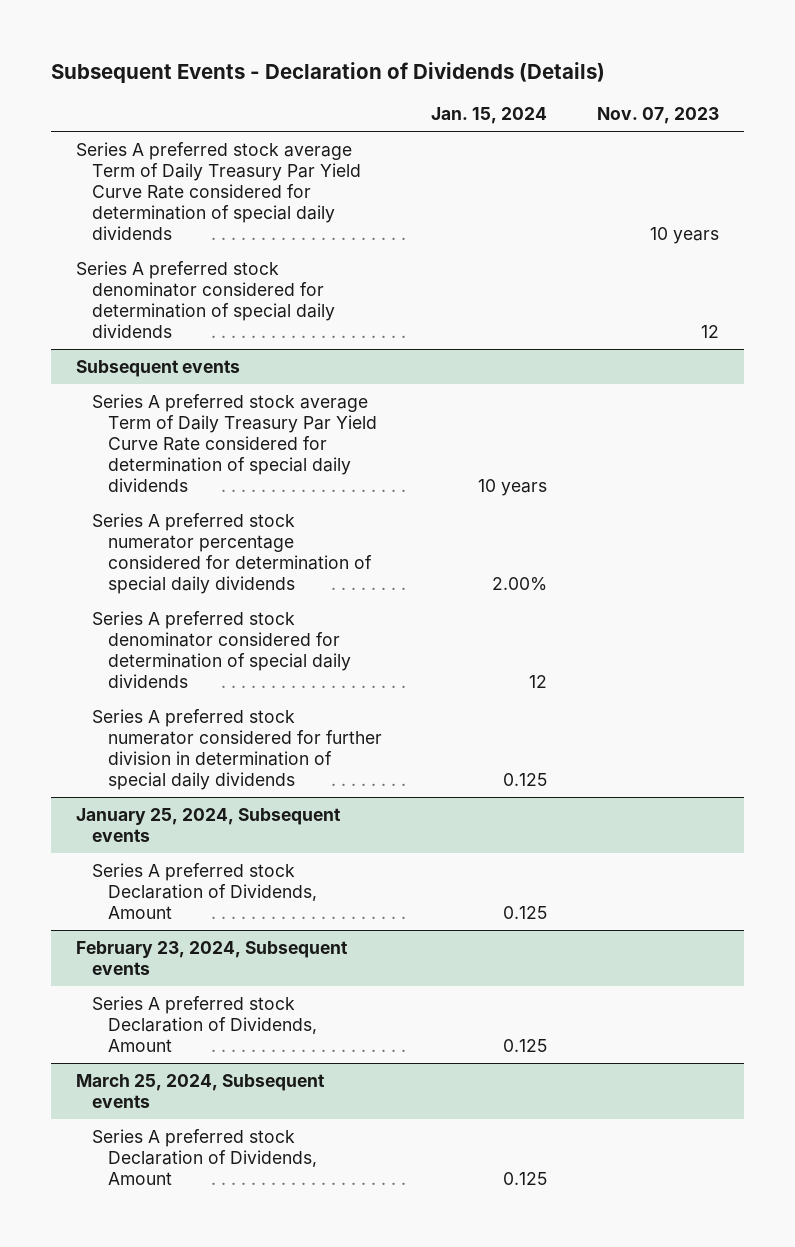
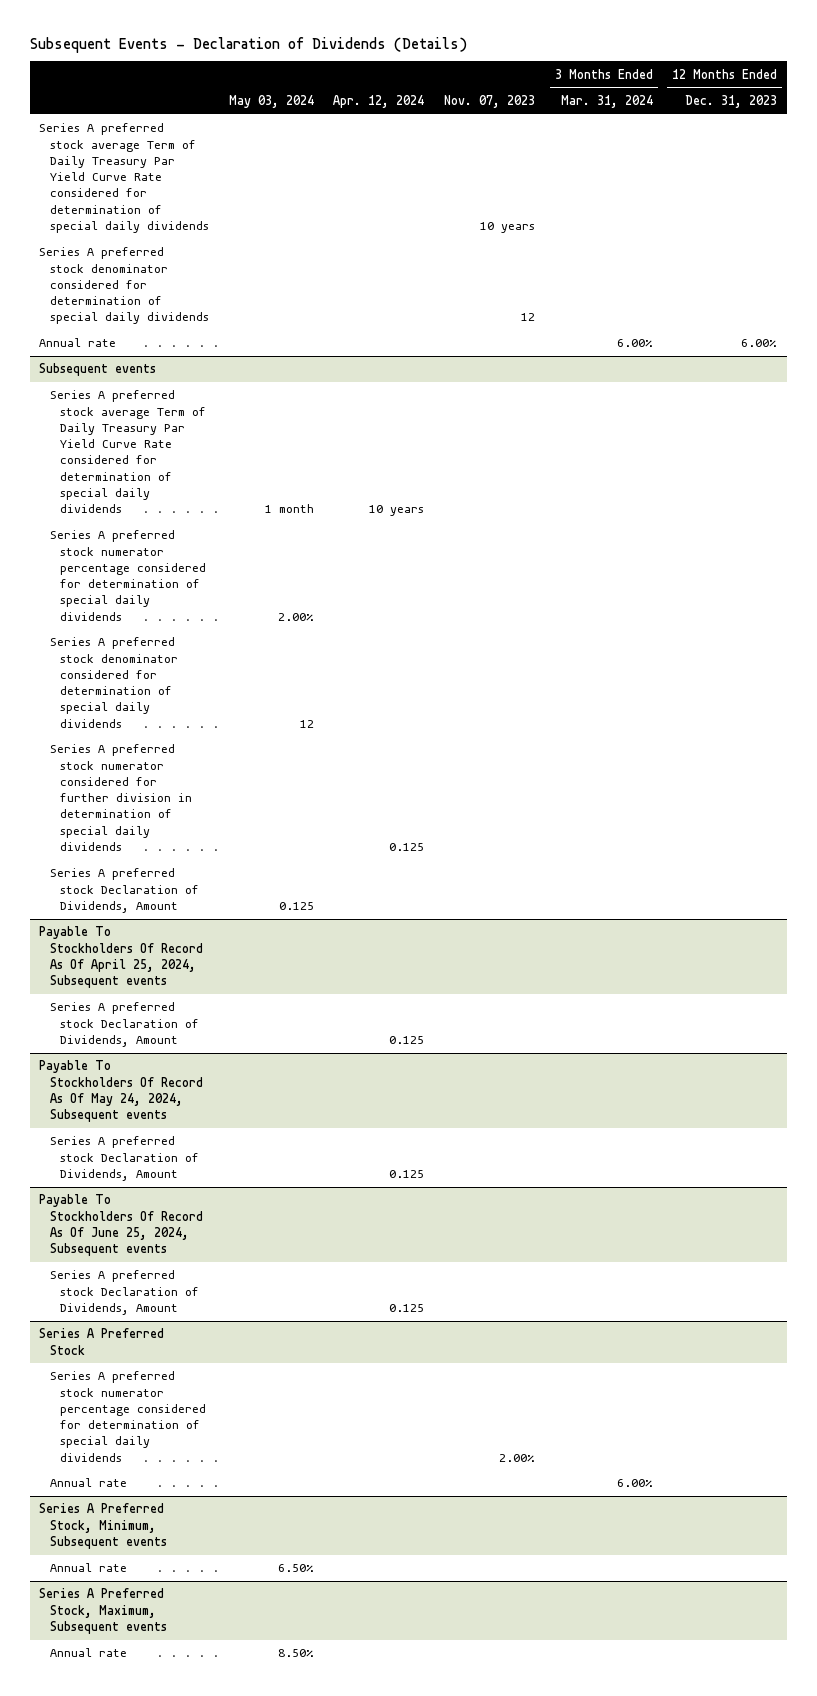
- | Jan. 15, 2024 | Nov. 07, 2023
+ | May 03, 2024 | Apr. 12, 2024 | Nov. 07, 2023 | 3 Months Ended Mar. 31, 2024 | 12 Months Ended Dec. 31, 2023
+ Annual rate | | | | 6.00% | 6.00%
- January 25, 2024, Subsequent events
- Series A preferred stock Declaration of Dividends, Amount | 0.125 |
- February 23, 2024, Subsequent events
- Series A preferred stock Declaration of Dividends, Amount | 0.125 |
- March 25, 2024, Subsequent events
- Series A preferred stock Declaration of Dividends, Amount | 0.125 |
@ Subsequent events
+ Series A preferred stock Declaration of Dividends, Amount | 0.125 | | | |
+ Payable To Stockholders Of Record As Of April 25, 2024, Subsequent events
+ Series A preferred stock Declaration of Dividends, Amount | | 0.125 | | |
+ Payable To Stockholders Of Record As Of May 24, 2024, Subsequent events
+ Series A preferred stock Declaration of Dividends, Amount | | 0.125 | | |
+ Payable To Stockholders Of Record As Of June 25, 2024, Subsequent events
+ Series A preferred stock Declaration of Dividends, Amount | | 0.125 | | |
+ Series A Preferred Stock
+ Series A preferred stock numerator percentage considered for determination of special daily dividends | | | 2.00% | |
+ Annual rate | | | | 6.00% |
+ Series A Preferred Stock, Minimum, Subsequent events
+ Annual rate | 6.50% | | | |
+ Series A Preferred Stock, Maximum, Subsequent events
+ Annual rate | 8.50% | | | |

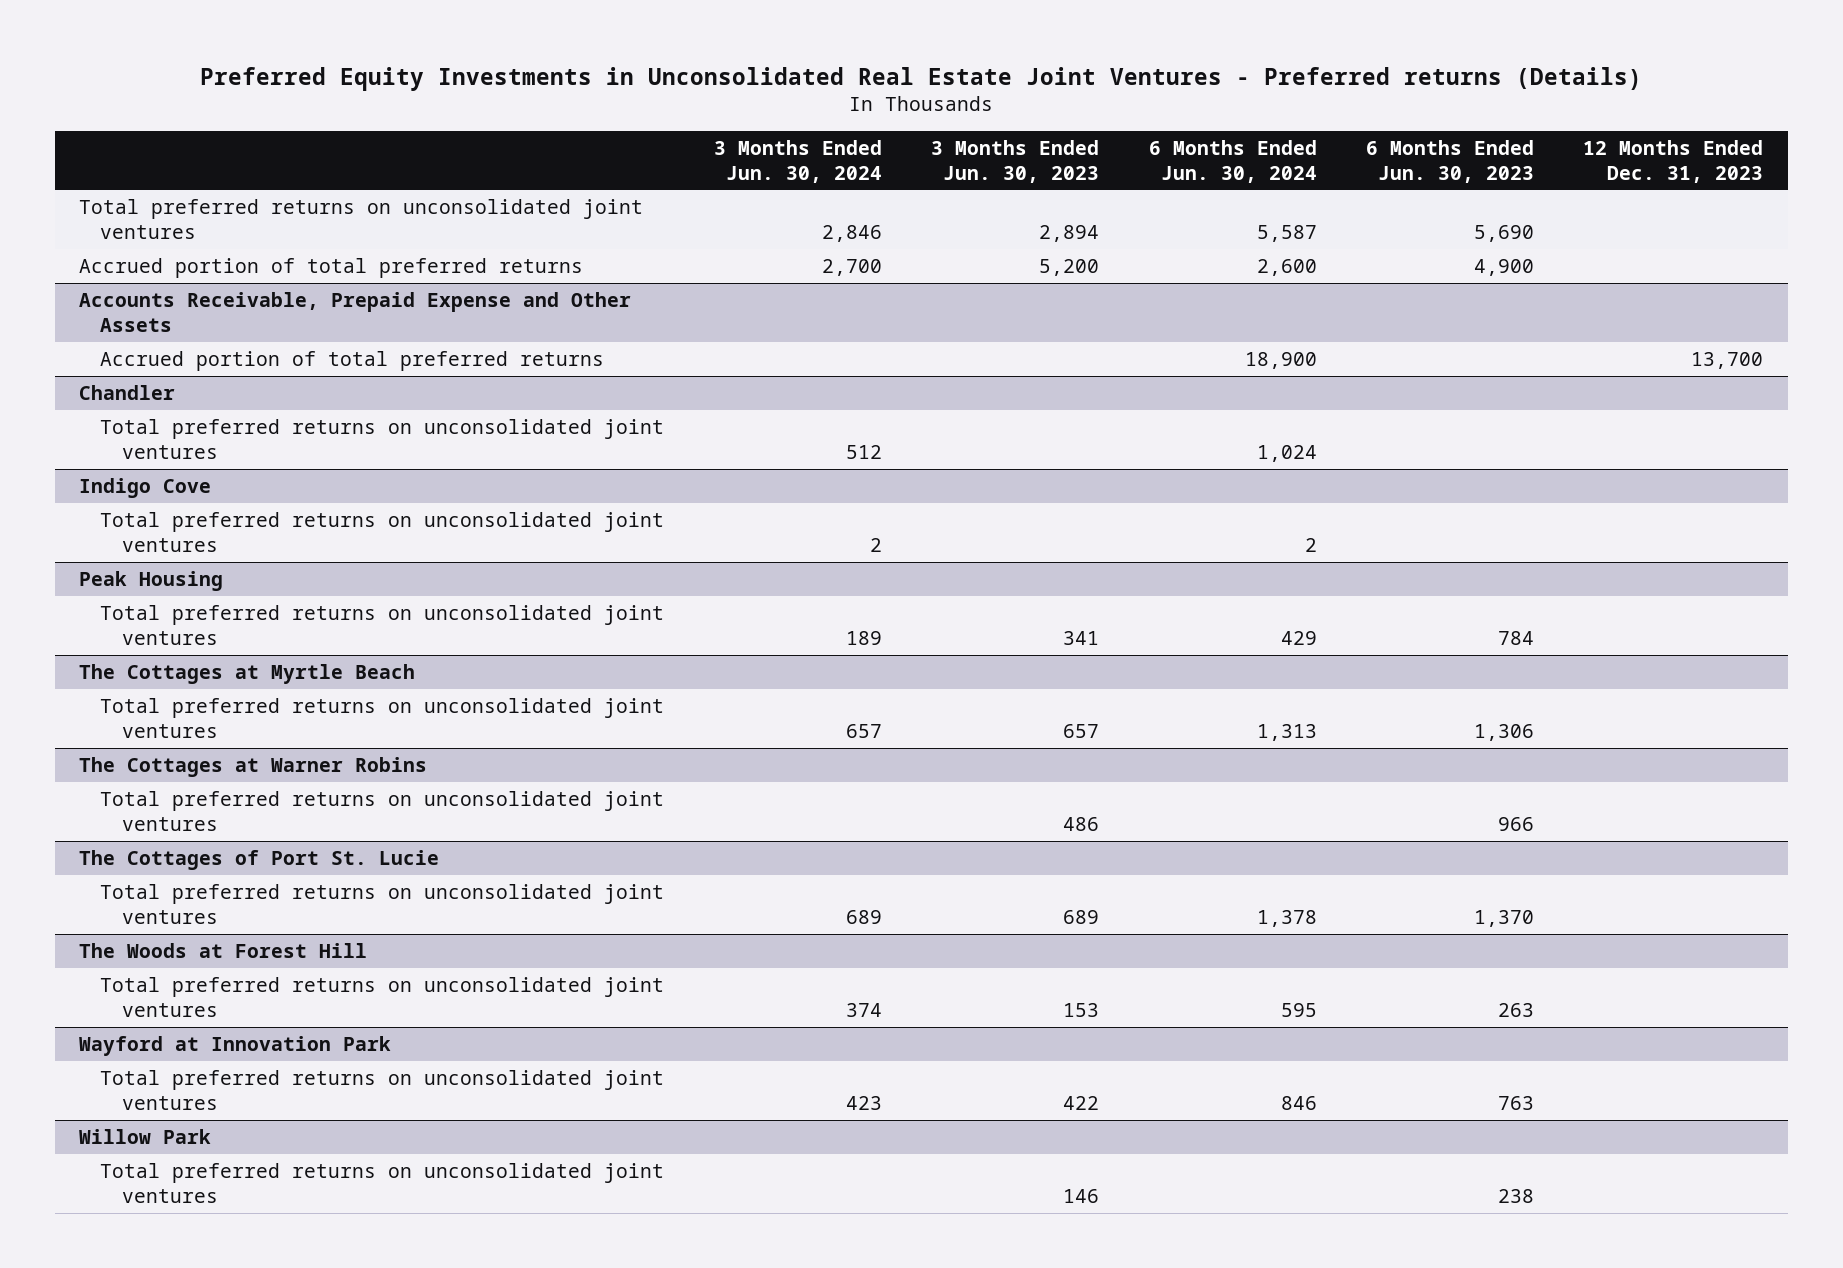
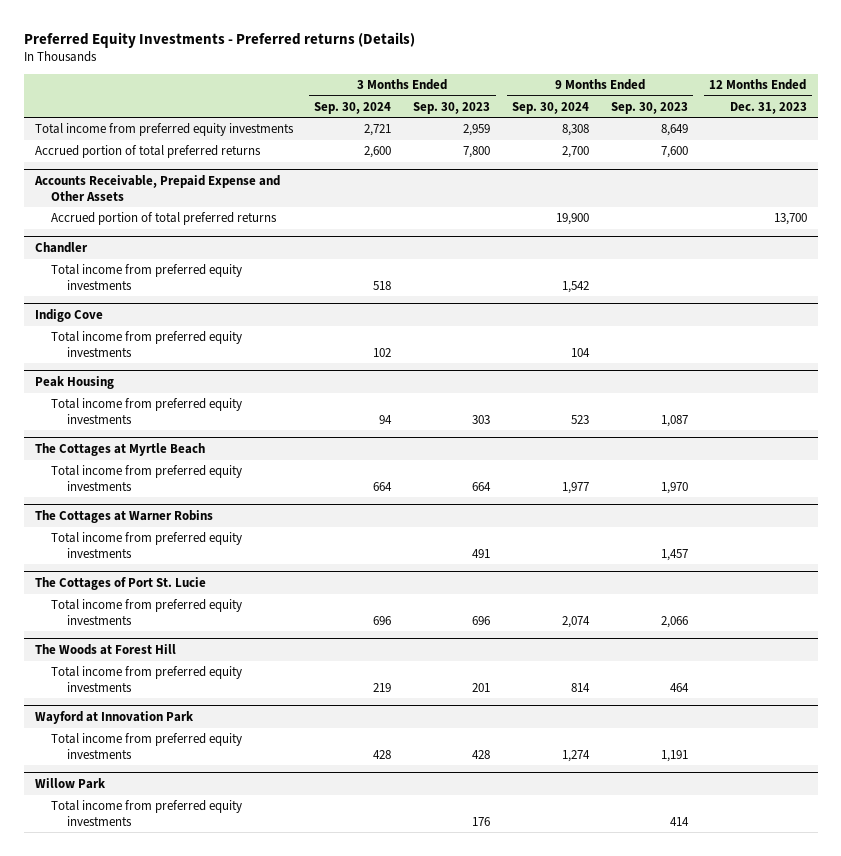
- Preferred Equity Investments in Unconsolidated Real Estate Joint Ventures - Preferred returns (Details)
+ Preferred Equity Investments - Preferred returns (Details)
- | 3 Months Ended Jun. 30, 2024 | 3 Months Ended Jun. 30, 2023 | 6 Months Ended Jun. 30, 2024 | 6 Months Ended Jun. 30, 2023 | 12 Months Ended Dec. 31, 2023
+ | 3 Months Ended Sep. 30, 2024 | 3 Months Ended Sep. 30, 2023 | 9 Months Ended Sep. 30, 2024 | 9 Months Ended Sep. 30, 2023 | 12 Months Ended Dec. 31, 2023
- Total preferred returns on unconsolidated joint ventures | 2,846 | 2,894 | 5,587 | 5,690 |
+ Total income from preferred equity investments | 2,721 | 2,959 | 8,308 | 8,649 |
@ Chandler
- Total preferred returns on unconsolidated joint ventures | 512 | | 1,024 | |
+ Total income from preferred equity investments | 518 | | 1,542 | |
@ Indigo Cove
- Total preferred returns on unconsolidated joint ventures | 2 | | 2 | |
+ Total income from preferred equity investments | 102 | | 104 | |
@ Peak Housing
- Total preferred returns on unconsolidated joint ventures | 189 | 341 | 429 | 784 |
+ Total income from preferred equity investments | 94 | 303 | 523 | 1,087 |
@ The Cottages at Myrtle Beach
- Total preferred returns on unconsolidated joint ventures | 657 | 657 | 1,313 | 1,306 |
+ Total income from preferred equity investments | 664 | 664 | 1,977 | 1,970 |
@ The Cottages at Warner Robins
- Total preferred returns on unconsolidated joint ventures | | 486 | | 966 |
+ Total income from preferred equity investments | | 491 | | 1,457 |
@ The Cottages of Port St. Lucie
- Total preferred returns on unconsolidated joint ventures | 689 | 689 | 1,378 | 1,370 |
+ Total income from preferred equity investments | 696 | 696 | 2,074 | 2,066 |
@ The Woods at Forest Hill
- Total preferred returns on unconsolidated joint ventures | 374 | 153 | 595 | 263 |
+ Total income from preferred equity investments | 219 | 201 | 814 | 464 |
@ Wayford at Innovation Park
- Total preferred returns on unconsolidated joint ventures | 423 | 422 | 846 | 763 |
+ Total income from preferred equity investments | 428 | 428 | 1,274 | 1,191 |
@ Willow Park
- Total preferred returns on unconsolidated joint ventures | | 146 | | 238 |
+ Total income from preferred equity investments | | 176 | | 414 |

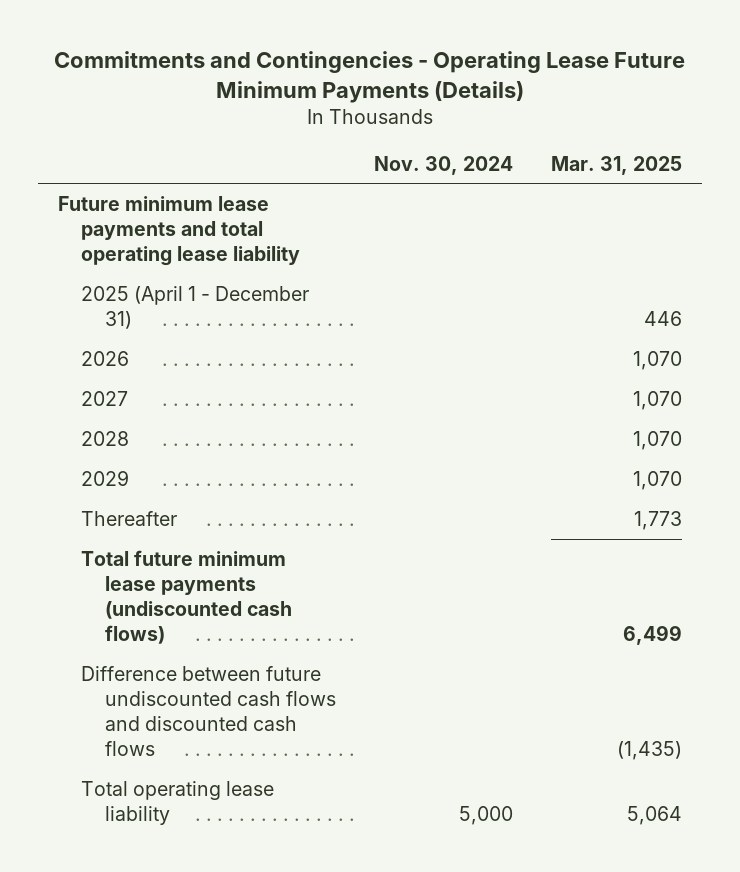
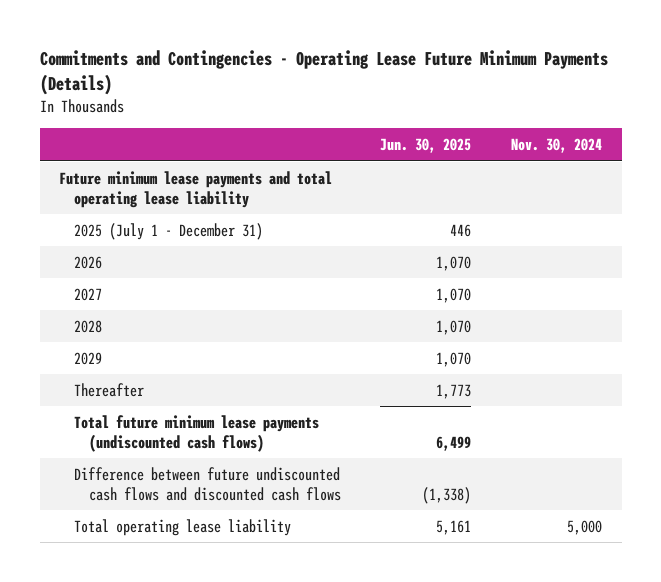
- | Nov. 30, 2024 | Mar. 31, 2025
+ | Jun. 30, 2025 | Nov. 30, 2024
- 2025 (April 1 - December 31) | | 446
+ 2025 (July 1 - December 31) | 446 |

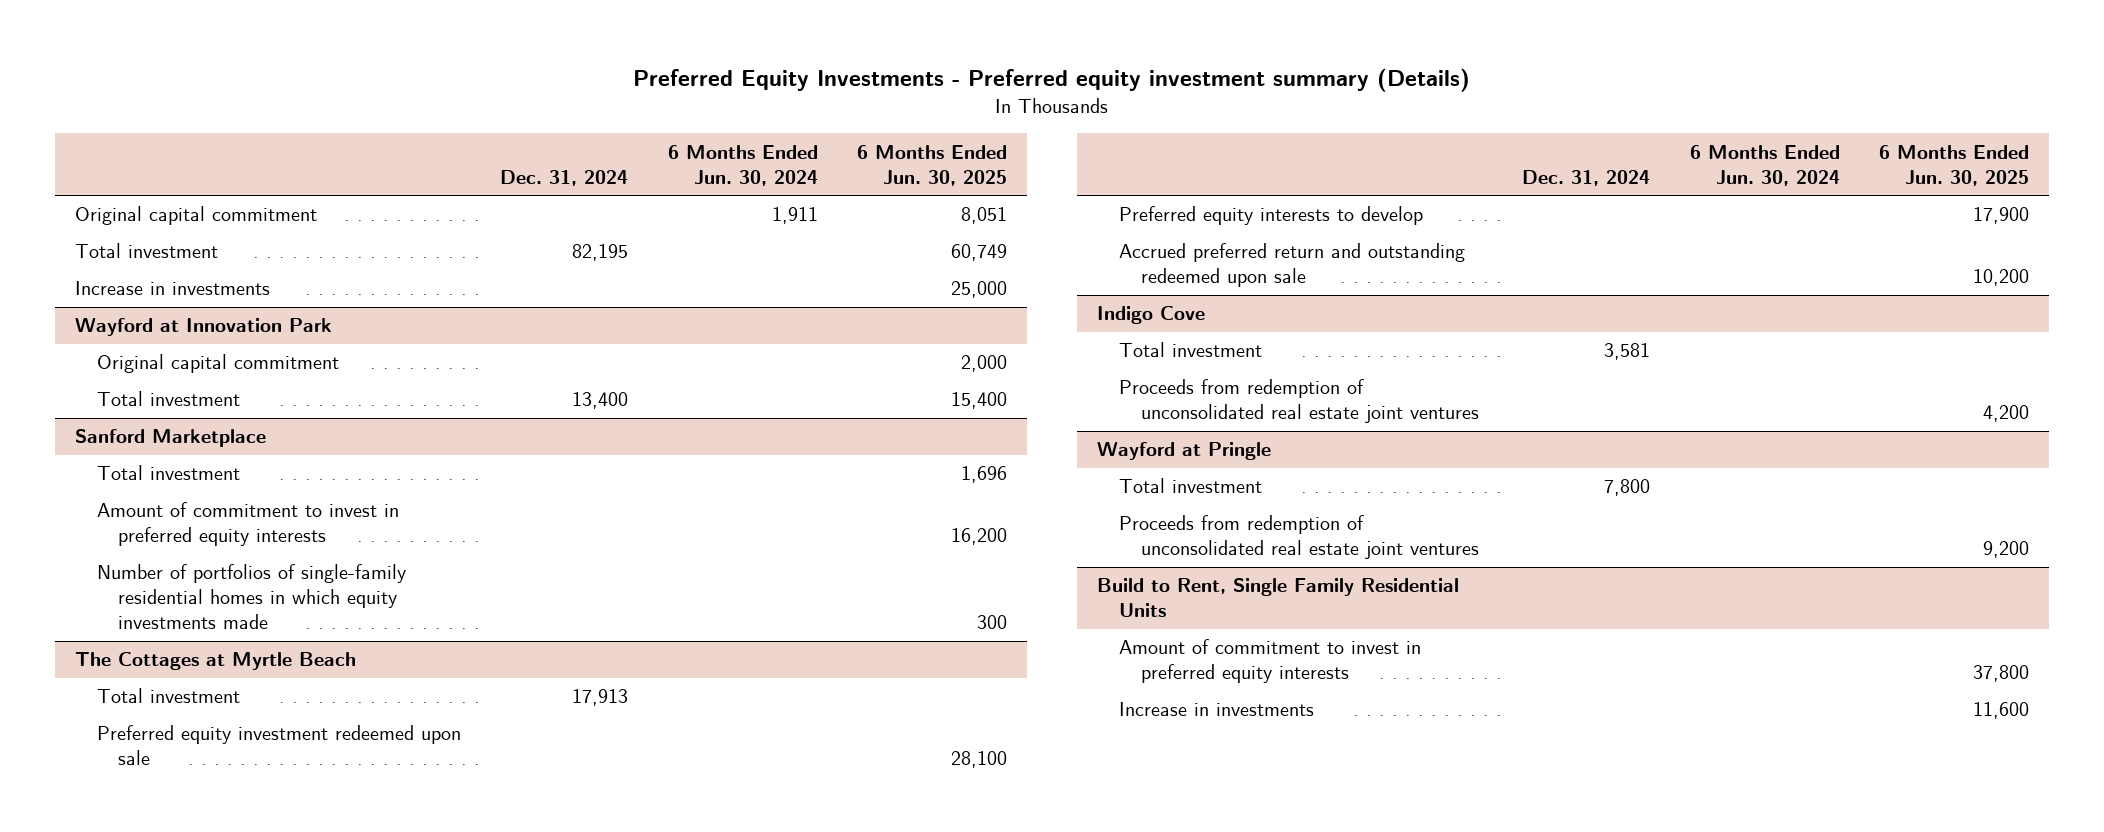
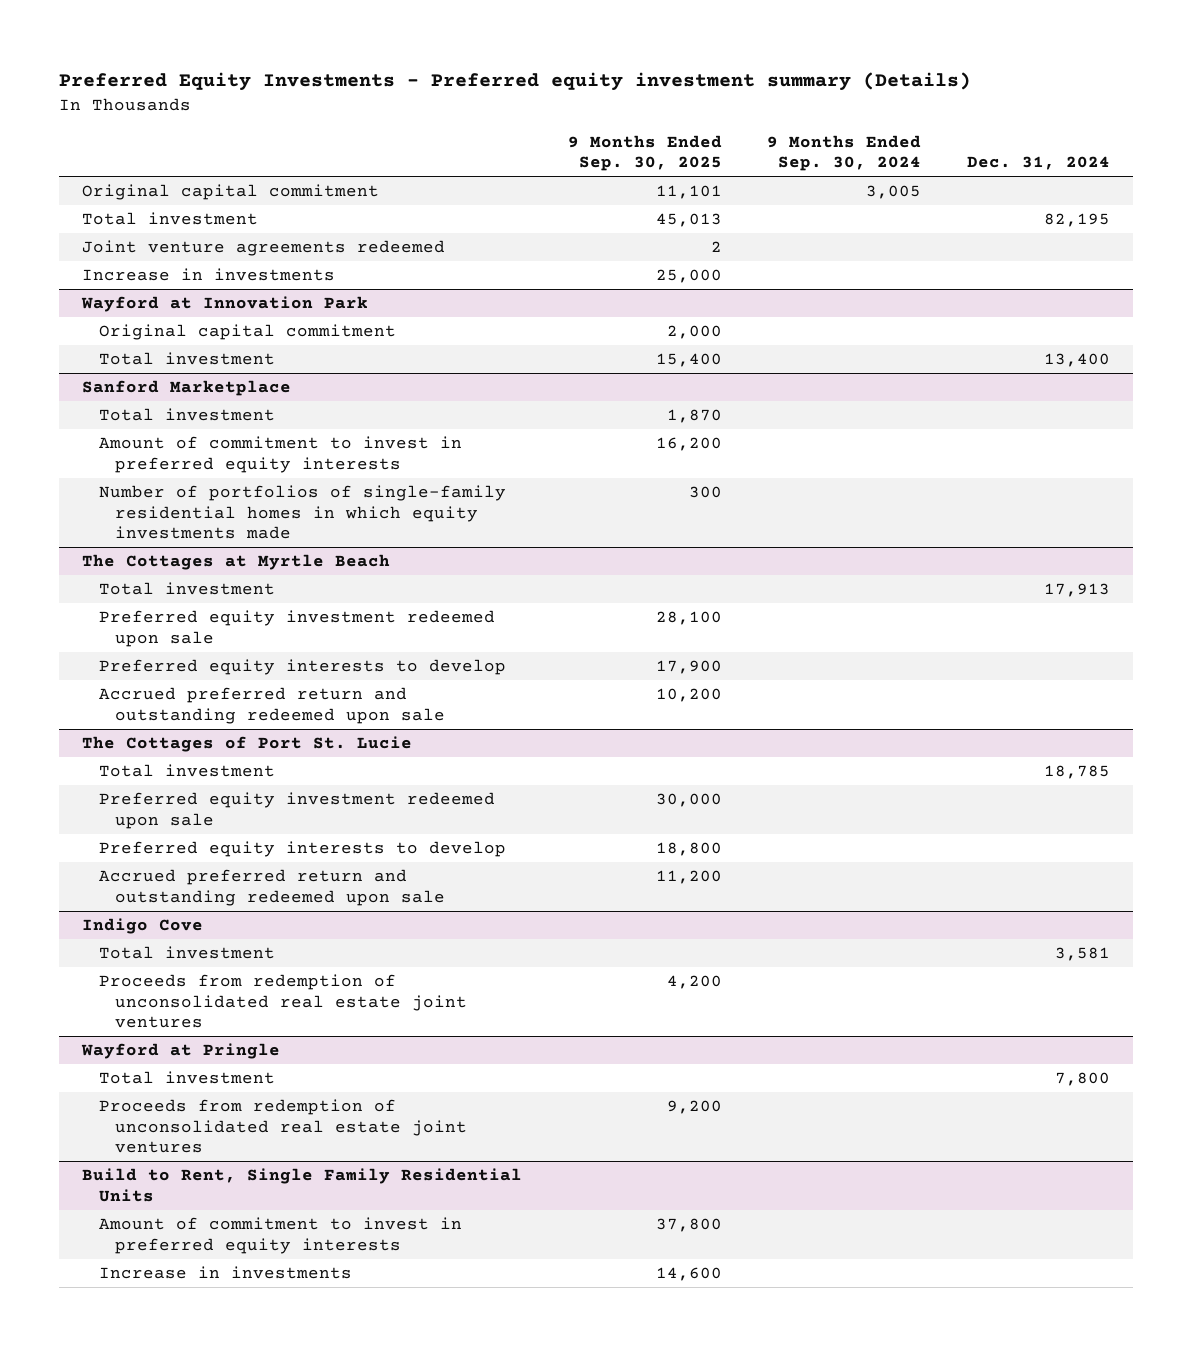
- | Dec. 31, 2024 | 6 Months Ended Jun. 30, 2024 | 6 Months Ended Jun. 30, 2025
+ | 9 Months Ended Sep. 30, 2025 | 9 Months Ended Sep. 30, 2024 | Dec. 31, 2024
+ Joint venture agreements redeemed | 2 | |
+ The Cottages of Port St. Lucie
+ Total investment | | | 18,785
+ Preferred equity investment redeemed upon sale | 30,000 | |
+ Preferred equity interests to develop | 18,800 | |
+ Accrued preferred return and outstanding redeemed upon sale | 11,200 | |

